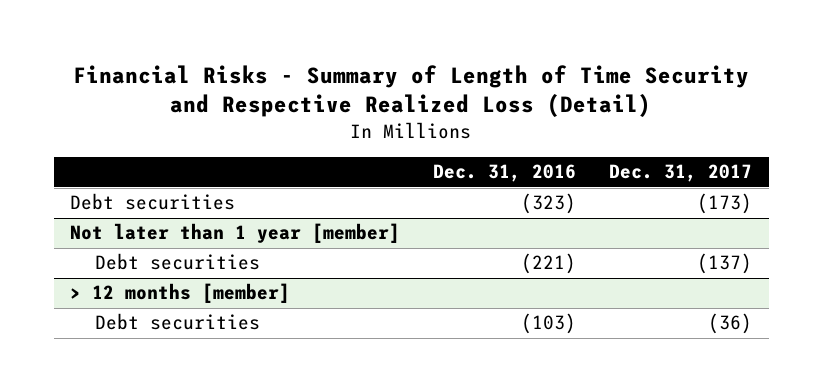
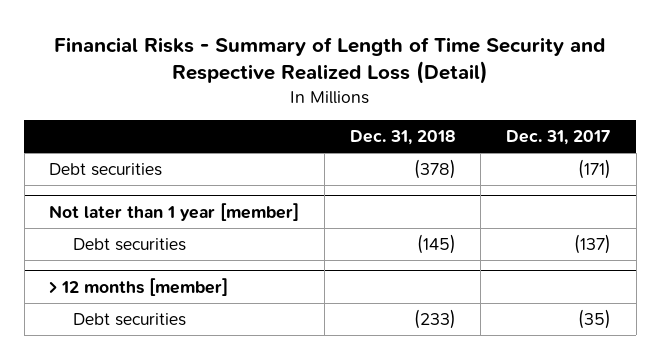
- | Dec. 31, 2016 | Dec. 31, 2017
+ | Dec. 31, 2018 | Dec. 31, 2017
- Debt securities | (323) | (173)
+ Debt securities | (378) | (171)
@ > 12 months [member]
- Debt securities | (103) | (36)
+ Debt securities | (233) | (35)

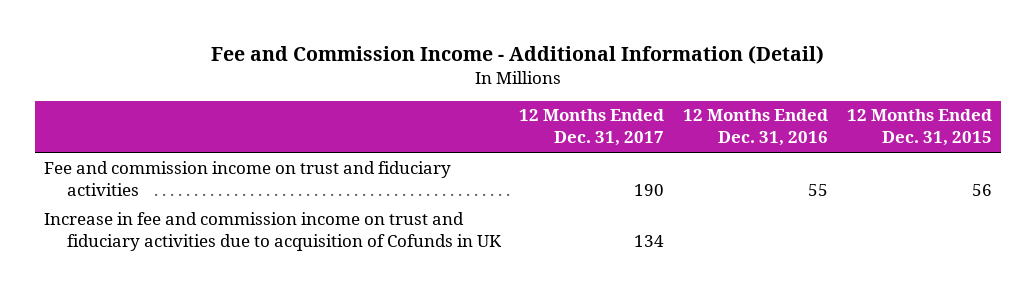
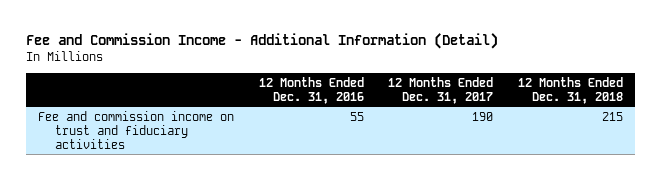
- | 12 Months Ended Dec. 31, 2017 | 12 Months Ended Dec. 31, 2016 | 12 Months Ended Dec. 31, 2015
+ | 12 Months Ended Dec. 31, 2016 | 12 Months Ended Dec. 31, 2017 | 12 Months Ended Dec. 31, 2018
- Increase in fee and commission income on trust and fiduciary activities due to acquisition of Cofunds in UK | 134 | |

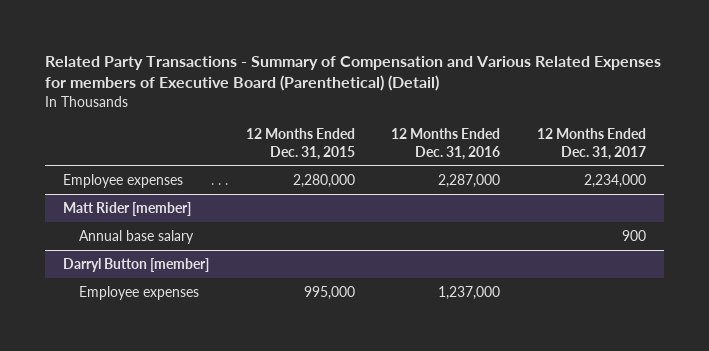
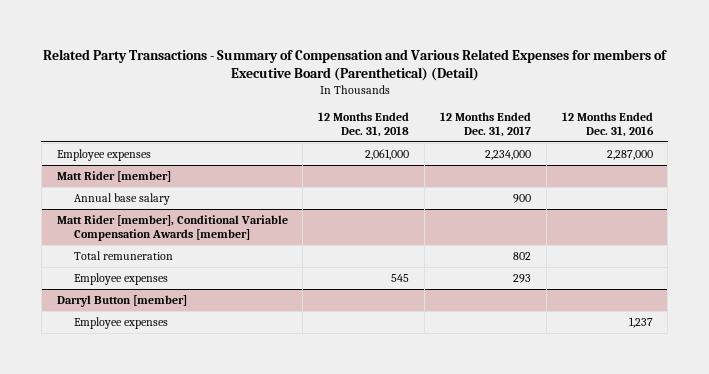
- | 12 Months Ended Dec. 31, 2015 | 12 Months Ended Dec. 31, 2016 | 12 Months Ended Dec. 31, 2017
+ | 12 Months Ended Dec. 31, 2018 | 12 Months Ended Dec. 31, 2017 | 12 Months Ended Dec. 31, 2016
+ Matt Rider [member], Conditional Variable Compensation Awards [member]
+ Total remuneration | | 802 |
+ Employee expenses | 545 | 293 |
@ Darryl Button [member]
- Employee expenses | 995,000 | 1,237,000 |
+ Employee expenses | | | 1,237

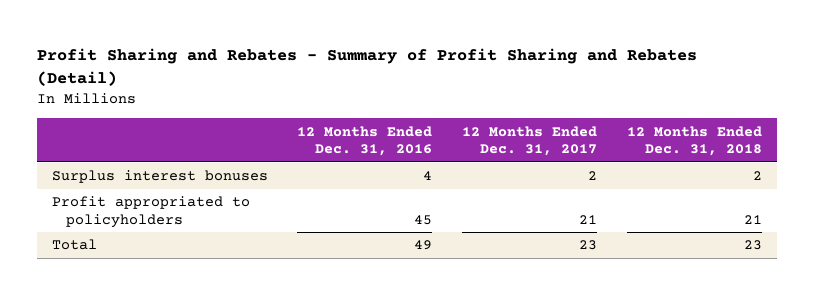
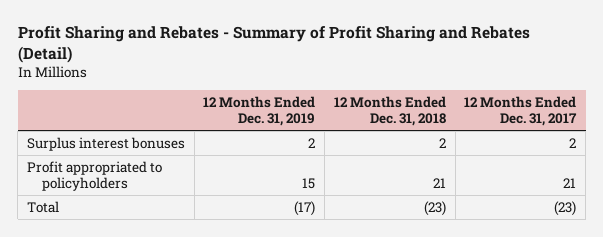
- | 12 Months Ended Dec. 31, 2016 | 12 Months Ended Dec. 31, 2017 | 12 Months Ended Dec. 31, 2018
+ | 12 Months Ended Dec. 31, 2019 | 12 Months Ended Dec. 31, 2018 | 12 Months Ended Dec. 31, 2017
- Total | 49 | 23 | 23
+ Total | (17) | (23) | (23)

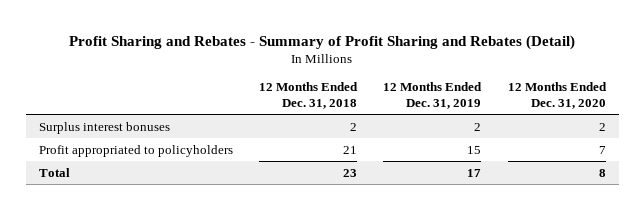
- | 12 Months Ended Dec. 31, 2019 | 12 Months Ended Dec. 31, 2018 | 12 Months Ended Dec. 31, 2017
+ | 12 Months Ended Dec. 31, 2018 | 12 Months Ended Dec. 31, 2019 | 12 Months Ended Dec. 31, 2020
- Total | (17) | (23) | (23)
+ Total | 23 | 17 | 8

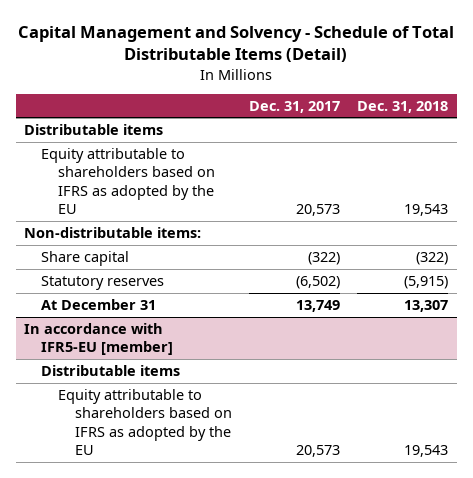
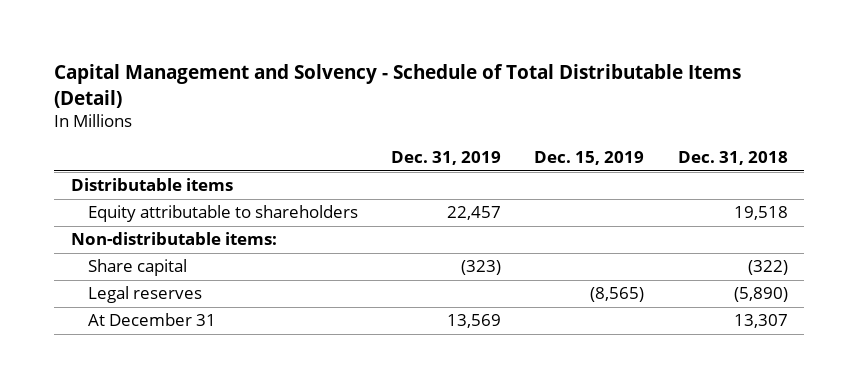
- | Dec. 31, 2017 | Dec. 31, 2018
+ | Dec. 31, 2019 | Dec. 15, 2019 | Dec. 31, 2018
- Equity attributable to shareholders based on IFRS as adopted by the EU | 20,573 | 19,543
+ Equity attributable to shareholders | 22,457 | | 19,518
- Statutory reserves | (6,502) | (5,915)
+ Legal reserves | | (8,565) | (5,890)
- In accordance with IFR5-EU [member]
- Distributable items
- Equity attributable to shareholders based on IFRS as adopted by the EU | 20,573 | 19,543

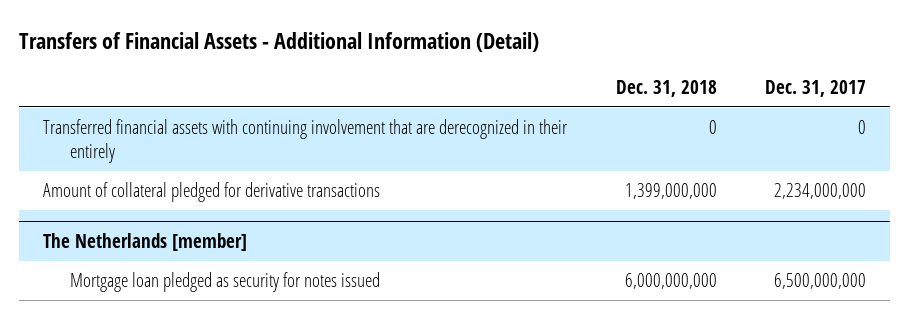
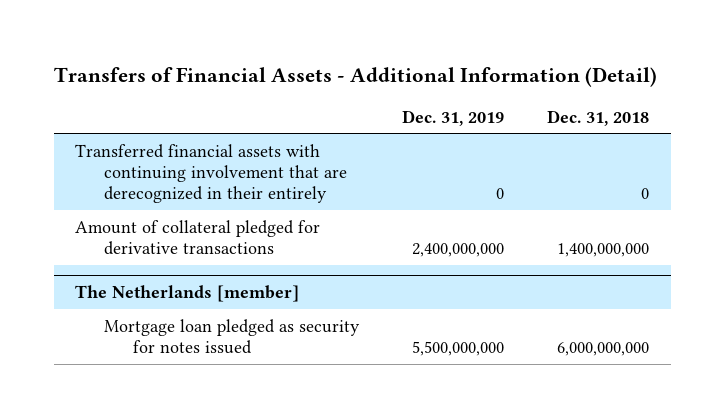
- | Dec. 31, 2018 | Dec. 31, 2017
+ | Dec. 31, 2019 | Dec. 31, 2018
- Amount of collateral pledged for derivative transactions | 1,399,000,000 | 2,234,000,000
+ Amount of collateral pledged for derivative transactions | 2,400,000,000 | 1,400,000,000

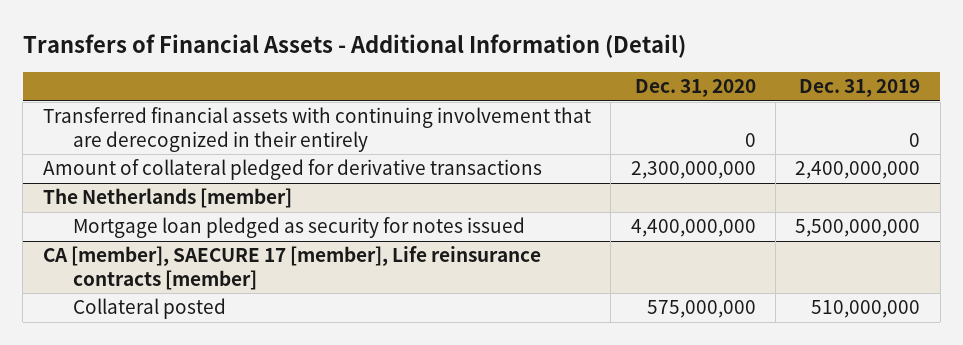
- | Dec. 31, 2019 | Dec. 31, 2018
+ | Dec. 31, 2020 | Dec. 31, 2019
+ CA [member], SAECURE 17 [member], Life reinsurance contracts [member]
+ Collateral posted | 575,000,000 | 510,000,000

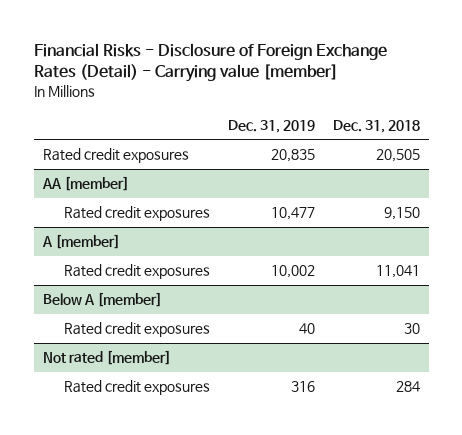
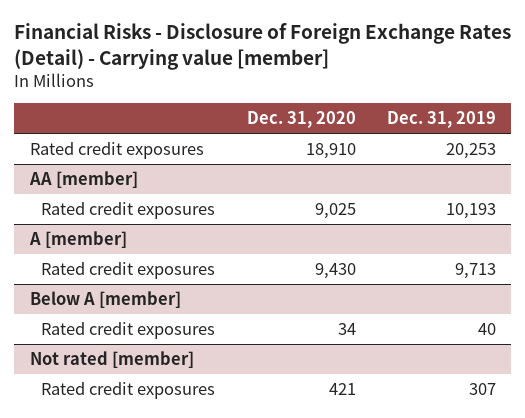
- | Dec. 31, 2019 | Dec. 31, 2018
+ | Dec. 31, 2020 | Dec. 31, 2019
- Rated credit exposures | 20,835 | 20,505
+ Rated credit exposures | 18,910 | 20,253
@ AA [member]
- Rated credit exposures | 10,477 | 9,150
+ Rated credit exposures | 9,025 | 10,193
@ A [member]
- Rated credit exposures | 10,002 | 11,041
+ Rated credit exposures | 9,430 | 9,713
@ Not rated [member]
- Rated credit exposures | 316 | 284
+ Rated credit exposures | 421 | 307

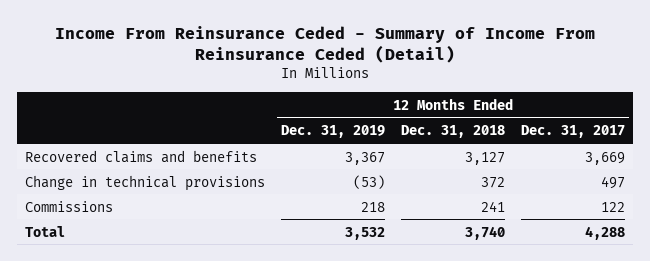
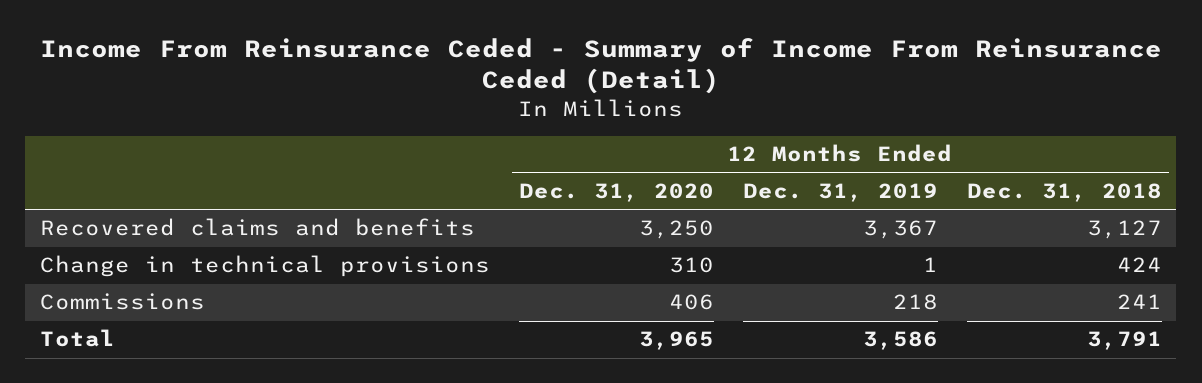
- | 12 Months Ended Dec. 31, 2019 | 12 Months Ended Dec. 31, 2018 | 12 Months Ended Dec. 31, 2017
+ | 12 Months Ended Dec. 31, 2020 | 12 Months Ended Dec. 31, 2019 | 12 Months Ended Dec. 31, 2018
- Change in technical provisions | (53) | 372 | 497
+ Change in technical provisions | 310 | 1 | 424
- Total | 3,532 | 3,740 | 4,288
+ Total | 3,965 | 3,586 | 3,791

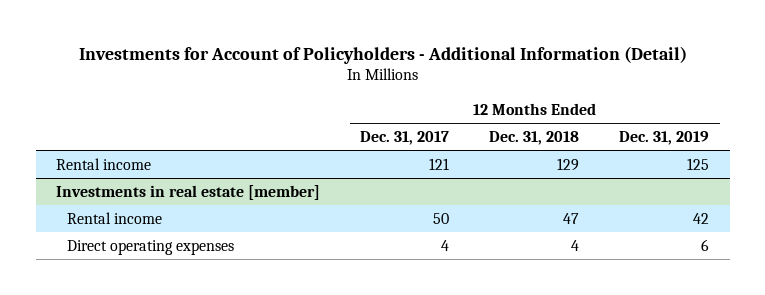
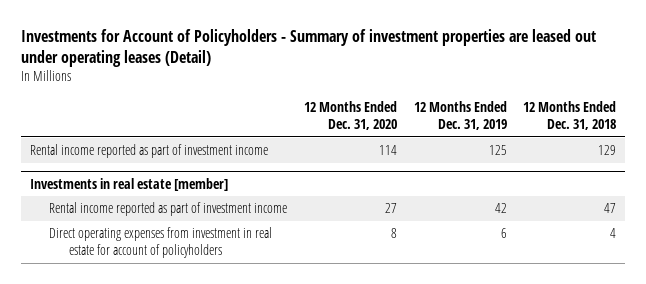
- Investments for Account of Policyholders - Additional Information (Detail)
+ Investments for Account of Policyholders - Summary of investment properties are leased out under operating leases (Detail)
- | 12 Months Ended Dec. 31, 2017 | 12 Months Ended Dec. 31, 2018 | 12 Months Ended Dec. 31, 2019
+ | 12 Months Ended Dec. 31, 2020 | 12 Months Ended Dec. 31, 2019 | 12 Months Ended Dec. 31, 2018
- Rental income | 121 | 129 | 125
+ Rental income reported as part of investment income | 114 | 125 | 129
@ Investments in real estate [member]
- Rental income | 50 | 47 | 42
- Direct operating expenses | 4 | 4 | 6
+ Rental income reported as part of investment income | 27 | 42 | 47
+ Direct operating expenses from investment in real estate for account of policyholders | 8 | 6 | 4

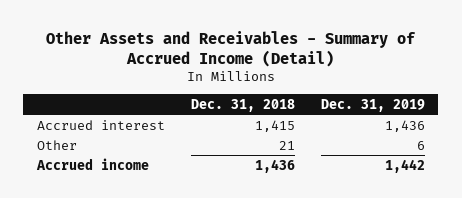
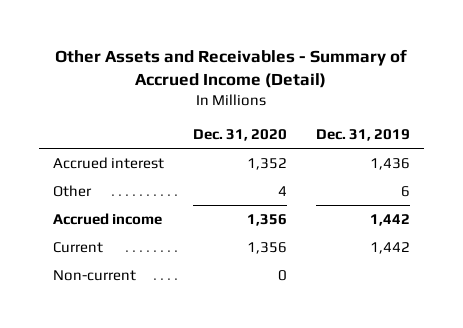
- | Dec. 31, 2018 | Dec. 31, 2019
+ | Dec. 31, 2020 | Dec. 31, 2019
+ Current | 1,356 | 1,442
+ Non-current | 0 |

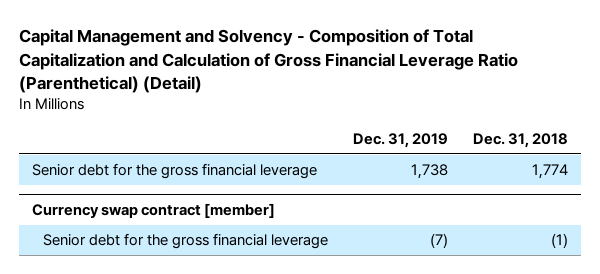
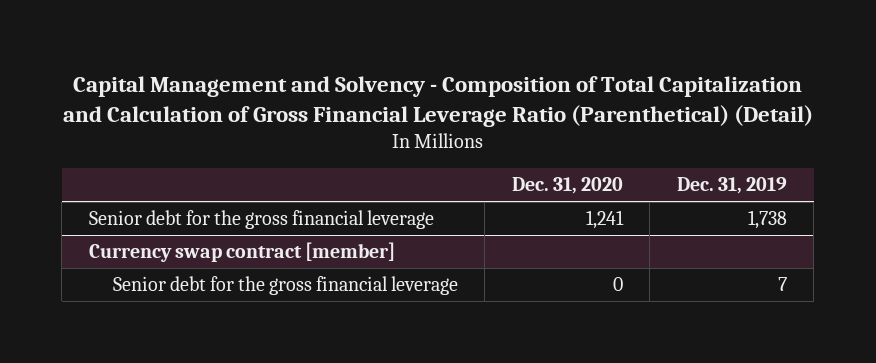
- | Dec. 31, 2019 | Dec. 31, 2018
+ | Dec. 31, 2020 | Dec. 31, 2019
@ Currency swap contract [member]
- Senior debt for the gross financial leverage | (7) | (1)
+ Senior debt for the gross financial leverage | 0 | 7

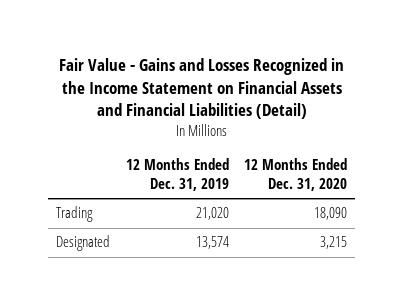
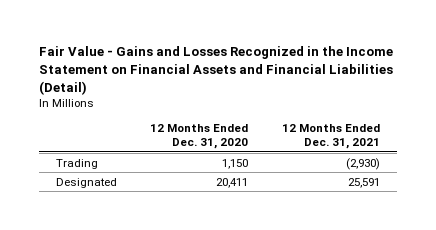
- | 12 Months Ended Dec. 31, 2019 | 12 Months Ended Dec. 31, 2020
+ | 12 Months Ended Dec. 31, 2020 | 12 Months Ended Dec. 31, 2021
- Trading | 21,020 | 18,090
- Designated | 13,574 | 3,215
+ Trading | 1,150 | (2,930)
+ Designated | 20,411 | 25,591

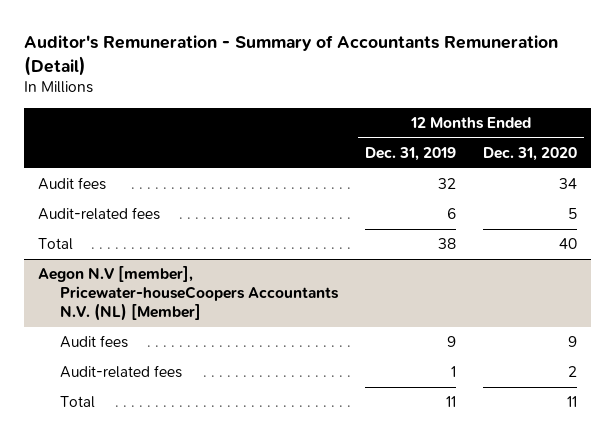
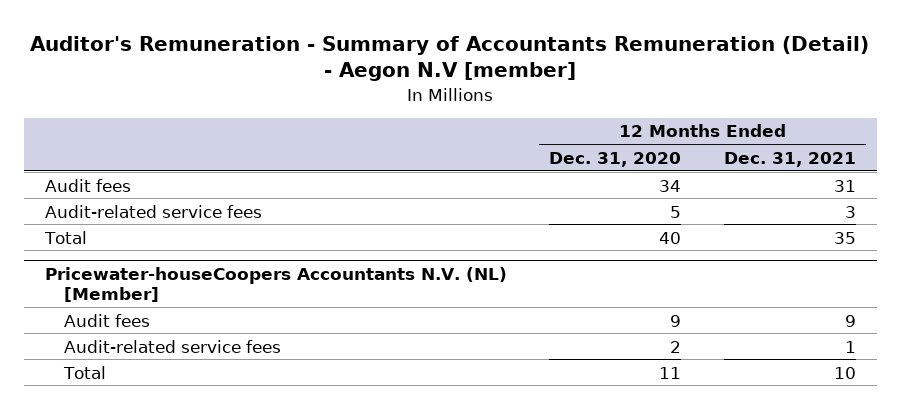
- Auditor's Remuneration - Summary of Accountants Remuneration (Detail)
+ Auditor's Remuneration - Summary of Accountants Remuneration (Detail) - Aegon N.V [member]
- | 12 Months Ended Dec. 31, 2019 | 12 Months Ended Dec. 31, 2020
+ | 12 Months Ended Dec. 31, 2020 | 12 Months Ended Dec. 31, 2021
- Audit-related fees | 6 | 5
+ Audit-related service fees | 5 | 3
- Aegon N.V [member], Pricewater-houseCoopers Accountants N.V. (NL) [Member]
+ Pricewater-houseCoopers Accountants N.V. (NL) [Member]
- Audit-related fees | 1 | 2
+ Audit-related service fees | 2 | 1

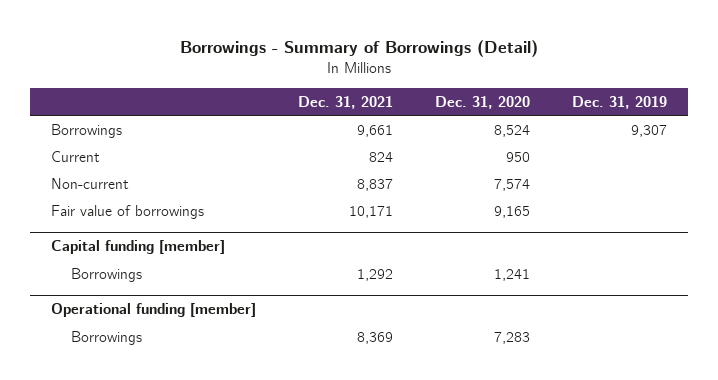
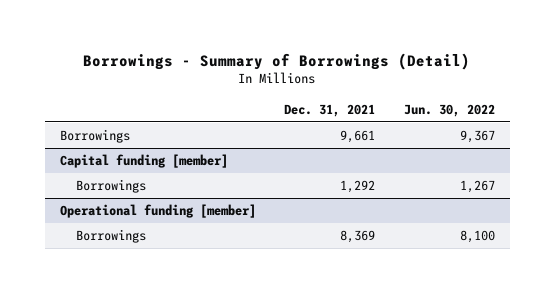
- | Dec. 31, 2021 | Dec. 31, 2020 | Dec. 31, 2019
+ | Dec. 31, 2021 | Jun. 30, 2022
- Current | 824 | 950 |
- Non-current | 8,837 | 7,574 |
- Fair value of borrowings | 10,171 | 9,165 |

